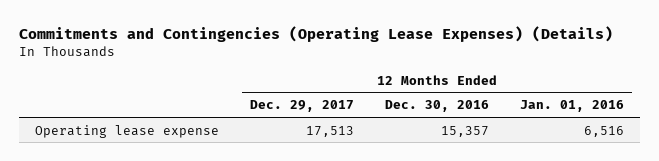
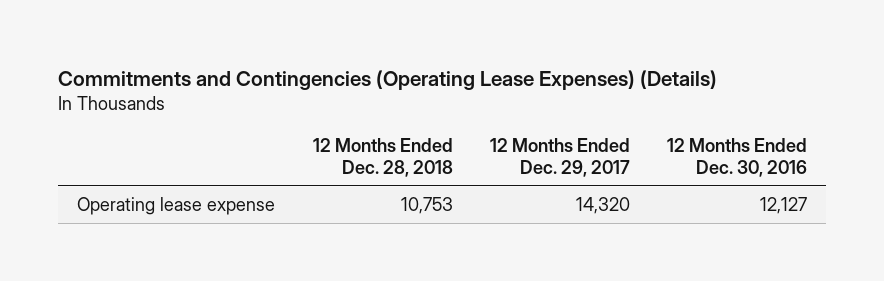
- | 12 Months Ended Dec. 29, 2017 | 12 Months Ended Dec. 30, 2016 | 12 Months Ended Jan. 01, 2016
+ | 12 Months Ended Dec. 28, 2018 | 12 Months Ended Dec. 29, 2017 | 12 Months Ended Dec. 30, 2016
- Operating lease expense | 17,513 | 15,357 | 6,516
+ Operating lease expense | 10,753 | 14,320 | 12,127

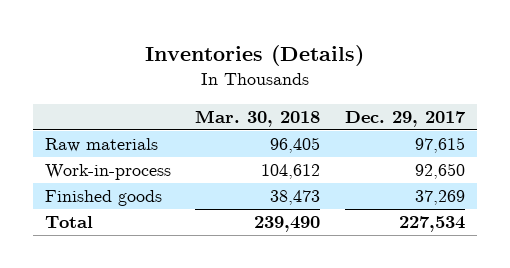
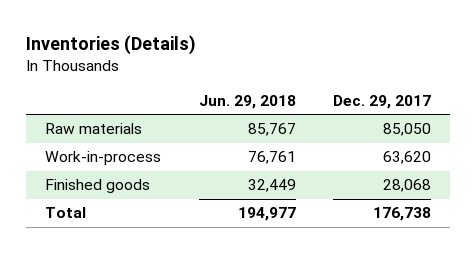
- | Mar. 30, 2018 | Dec. 29, 2017
+ | Jun. 29, 2018 | Dec. 29, 2017
- Raw materials | 96,405 | 97,615
- Work-in-process | 104,612 | 92,650
- Finished goods | 38,473 | 37,269
- Total | 239,490 | 227,534
+ Raw materials | 85,767 | 85,050
+ Work-in-process | 76,761 | 63,620
+ Finished goods | 32,449 | 28,068
+ Total | 194,977 | 176,738

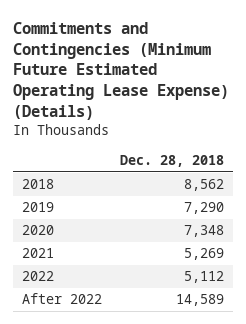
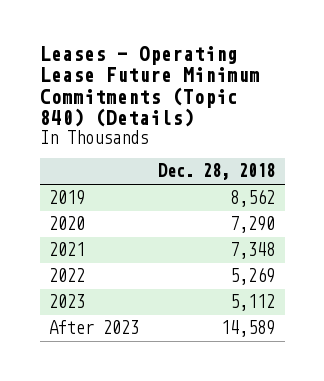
- Commitments and Contingencies (Minimum Future Estimated Operating Lease Expense) (Details)
+ Leases - Operating Lease Future Minimum Commitments (Topic 840) (Details)
- 2018 | 8,562
- 2019 | 7,290
- 2020 | 7,348
- 2021 | 5,269
- 2022 | 5,112
- After 2022 | 14,589
+ 2019 | 8,562
+ 2020 | 7,290
+ 2021 | 7,348
+ 2022 | 5,269
+ 2023 | 5,112
+ After 2023 | 14,589

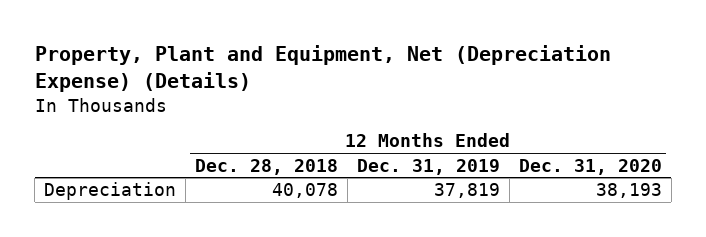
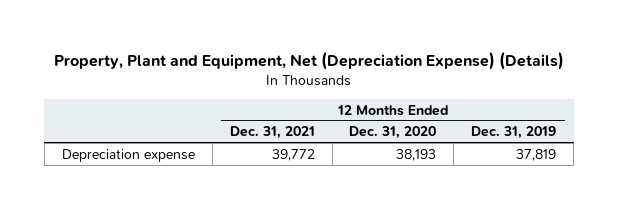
- | 12 Months Ended Dec. 28, 2018 | 12 Months Ended Dec. 31, 2019 | 12 Months Ended Dec. 31, 2020
+ | 12 Months Ended Dec. 31, 2021 | 12 Months Ended Dec. 31, 2020 | 12 Months Ended Dec. 31, 2019
- Depreciation | 40,078 | 37,819 | 38,193
+ Depreciation expense | 39,772 | 38,193 | 37,819

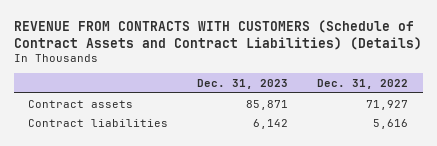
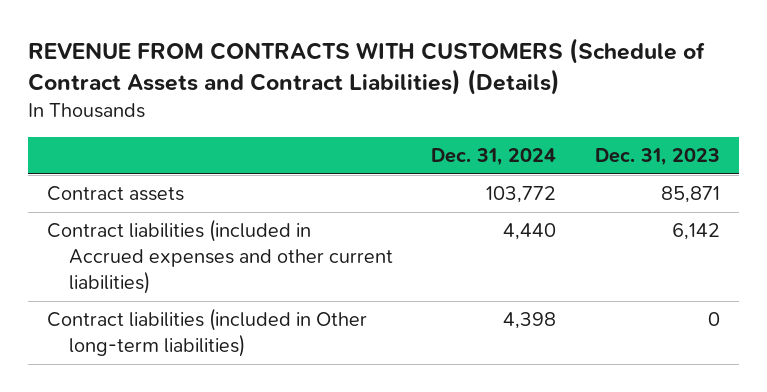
- | Dec. 31, 2023 | Dec. 31, 2022
+ | Dec. 31, 2024 | Dec. 31, 2023
- Contract liabilities | 6,142 | 5,616
+ Contract liabilities (included in Accrued expenses and other current liabilities) | 4,440 | 6,142
+ Contract liabilities (included in Other long-term liabilities) | 4,398 | 0

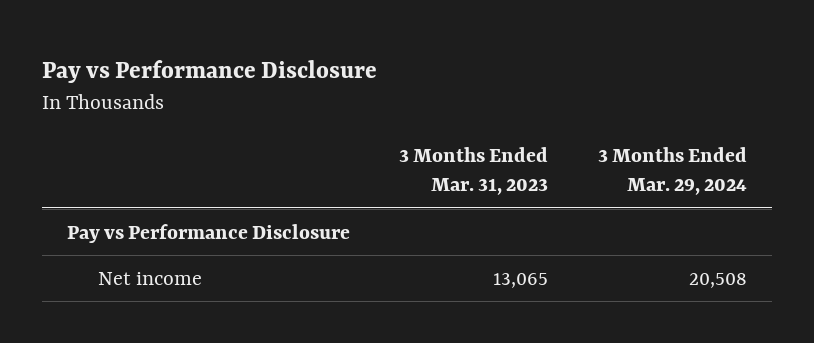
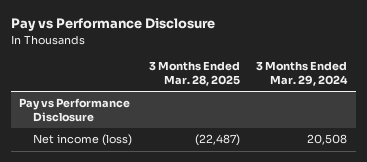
- | 3 Months Ended Mar. 31, 2023 | 3 Months Ended Mar. 29, 2024
+ | 3 Months Ended Mar. 28, 2025 | 3 Months Ended Mar. 29, 2024
- Net income | 13,065 | 20,508
+ Net income (loss) | (22,487) | 20,508

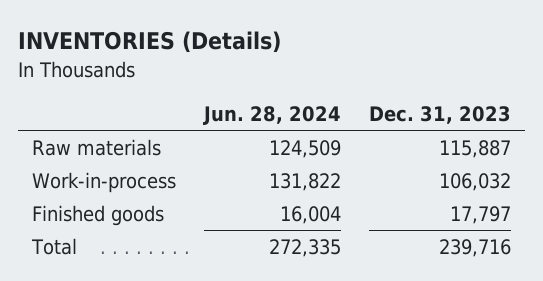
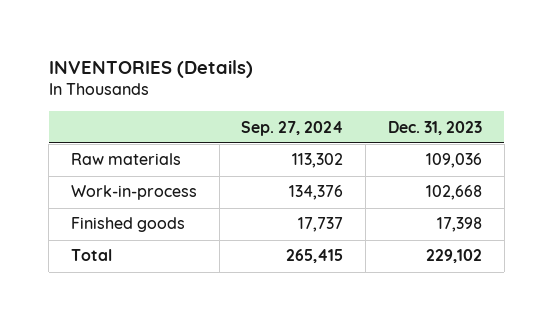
- | Jun. 28, 2024 | Dec. 31, 2023
+ | Sep. 27, 2024 | Dec. 31, 2023
- Raw materials | 124,509 | 115,887
- Work-in-process | 131,822 | 106,032
- Finished goods | 16,004 | 17,797
- Total | 272,335 | 239,716
+ Raw materials | 113,302 | 109,036
+ Work-in-process | 134,376 | 102,668
+ Finished goods | 17,737 | 17,398
+ Total | 265,415 | 229,102

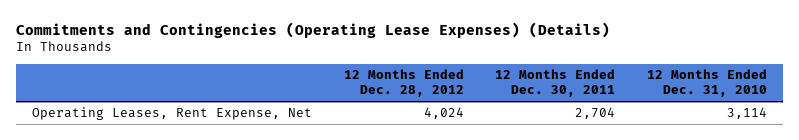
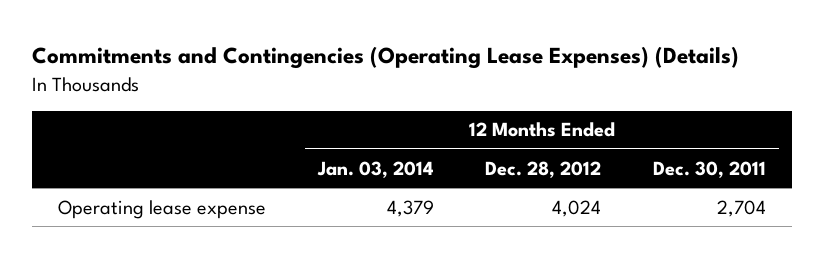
- | 12 Months Ended Dec. 28, 2012 | 12 Months Ended Dec. 30, 2011 | 12 Months Ended Dec. 31, 2010
+ | 12 Months Ended Jan. 03, 2014 | 12 Months Ended Dec. 28, 2012 | 12 Months Ended Dec. 30, 2011
- Operating Leases, Rent Expense, Net | 4,024 | 2,704 | 3,114
+ Operating lease expense | 4,379 | 4,024 | 2,704

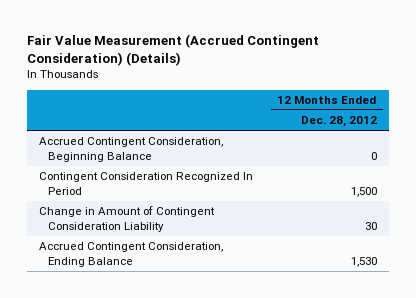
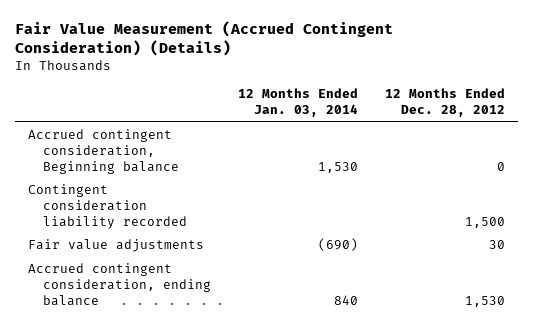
- | 12 Months Ended Dec. 28, 2012
+ | 12 Months Ended Jan. 03, 2014 | 12 Months Ended Dec. 28, 2012
- Accrued Contingent Consideration, Beginning Balance | 0
- Contingent Consideration Recognized In Period | 1,500
- Change in Amount of Contingent Consideration Liability | 30
- Accrued Contingent Consideration, Ending Balance | 1,530
+ Accrued contingent consideration, Beginning balance | 1,530 | 0
+ Contingent consideration liability recorded | | 1,500
+ Fair value adjustments | (690) | 30
+ Accrued contingent consideration, ending balance | 840 | 1,530

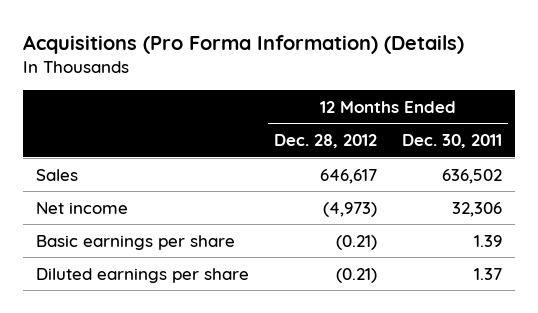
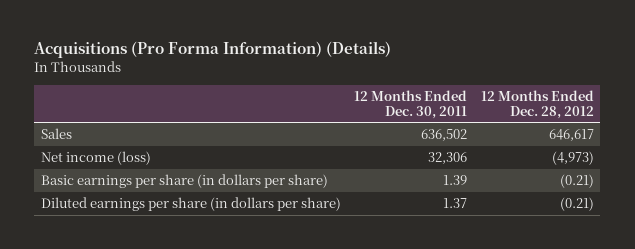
- | 12 Months Ended Dec. 28, 2012 | 12 Months Ended Dec. 30, 2011
+ | 12 Months Ended Dec. 30, 2011 | 12 Months Ended Dec. 28, 2012
- Net income | (4,973) | 32,306
- Basic earnings per share | (0.21) | 1.39
- Diluted earnings per share | (0.21) | 1.37
+ Net income (loss) | 32,306 | (4,973)
+ Basic earnings per share (in dollars per share) | 1.39 | (0.21)
+ Diluted earnings per share (in dollars per share) | 1.37 | (0.21)

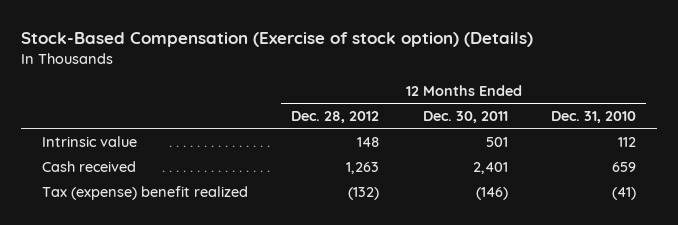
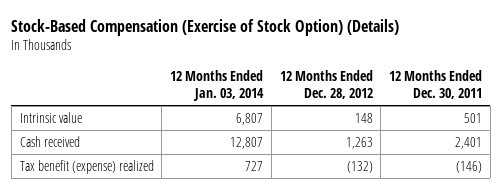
- Stock-Based Compensation (Exercise of stock option) (Details)
+ Stock-Based Compensation (Exercise of Stock Option) (Details)
- | 12 Months Ended Dec. 28, 2012 | 12 Months Ended Dec. 30, 2011 | 12 Months Ended Dec. 31, 2010
+ | 12 Months Ended Jan. 03, 2014 | 12 Months Ended Dec. 28, 2012 | 12 Months Ended Dec. 30, 2011
- Tax (expense) benefit realized | (132) | (146) | (41)
+ Tax benefit (expense) realized | 727 | (132) | (146)

